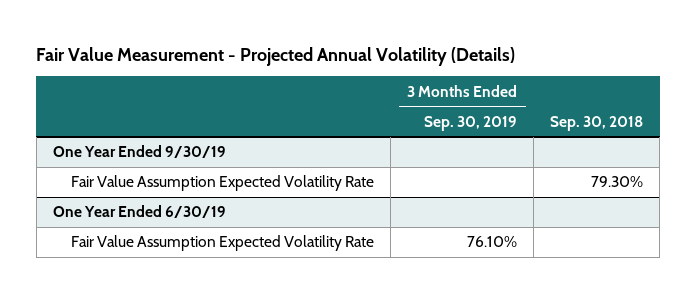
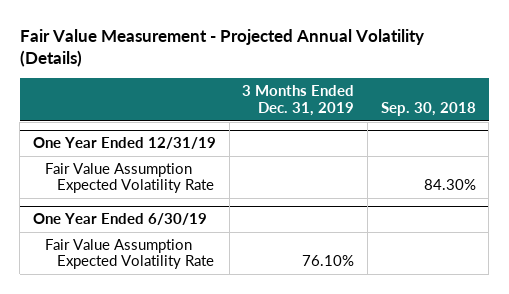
- | 3 Months Ended Sep. 30, 2019 | Sep. 30, 2018
+ | 3 Months Ended Dec. 31, 2019 | Sep. 30, 2018
- One Year Ended 9/30/19
- Fair Value Assumption Expected Volatility Rate | | 79.30%
+ One Year Ended 12/31/19
+ Fair Value Assumption Expected Volatility Rate | | 84.30%

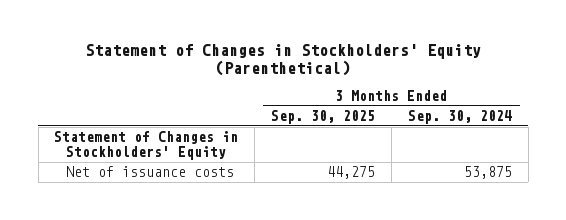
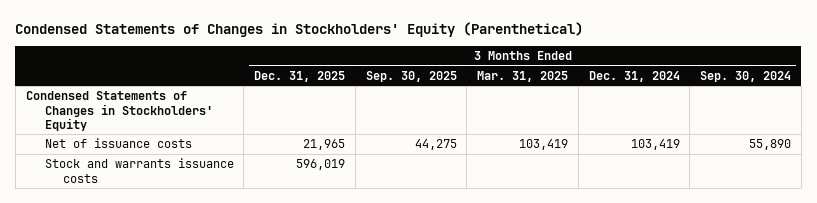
- Statement of Changes in Stockholders' Equity (Parenthetical)
+ Condensed Statements of Changes in Stockholders' Equity (Parenthetical)
- | 3 Months Ended Sep. 30, 2025 | 3 Months Ended Sep. 30, 2024
+ | 3 Months Ended Dec. 31, 2025 | 3 Months Ended Sep. 30, 2025 | 3 Months Ended Mar. 31, 2025 | 3 Months Ended Dec. 31, 2024 | 3 Months Ended Sep. 30, 2024
- Statement of Changes in Stockholders' Equity
- Net of issuance costs | 44,275 | 53,875
+ Condensed Statements of Changes in Stockholders' Equity
+ Net of issuance costs | 21,965 | 44,275 | 103,419 | 103,419 | 55,890
+ Stock and warrants issuance costs | 596,019 | | | |

